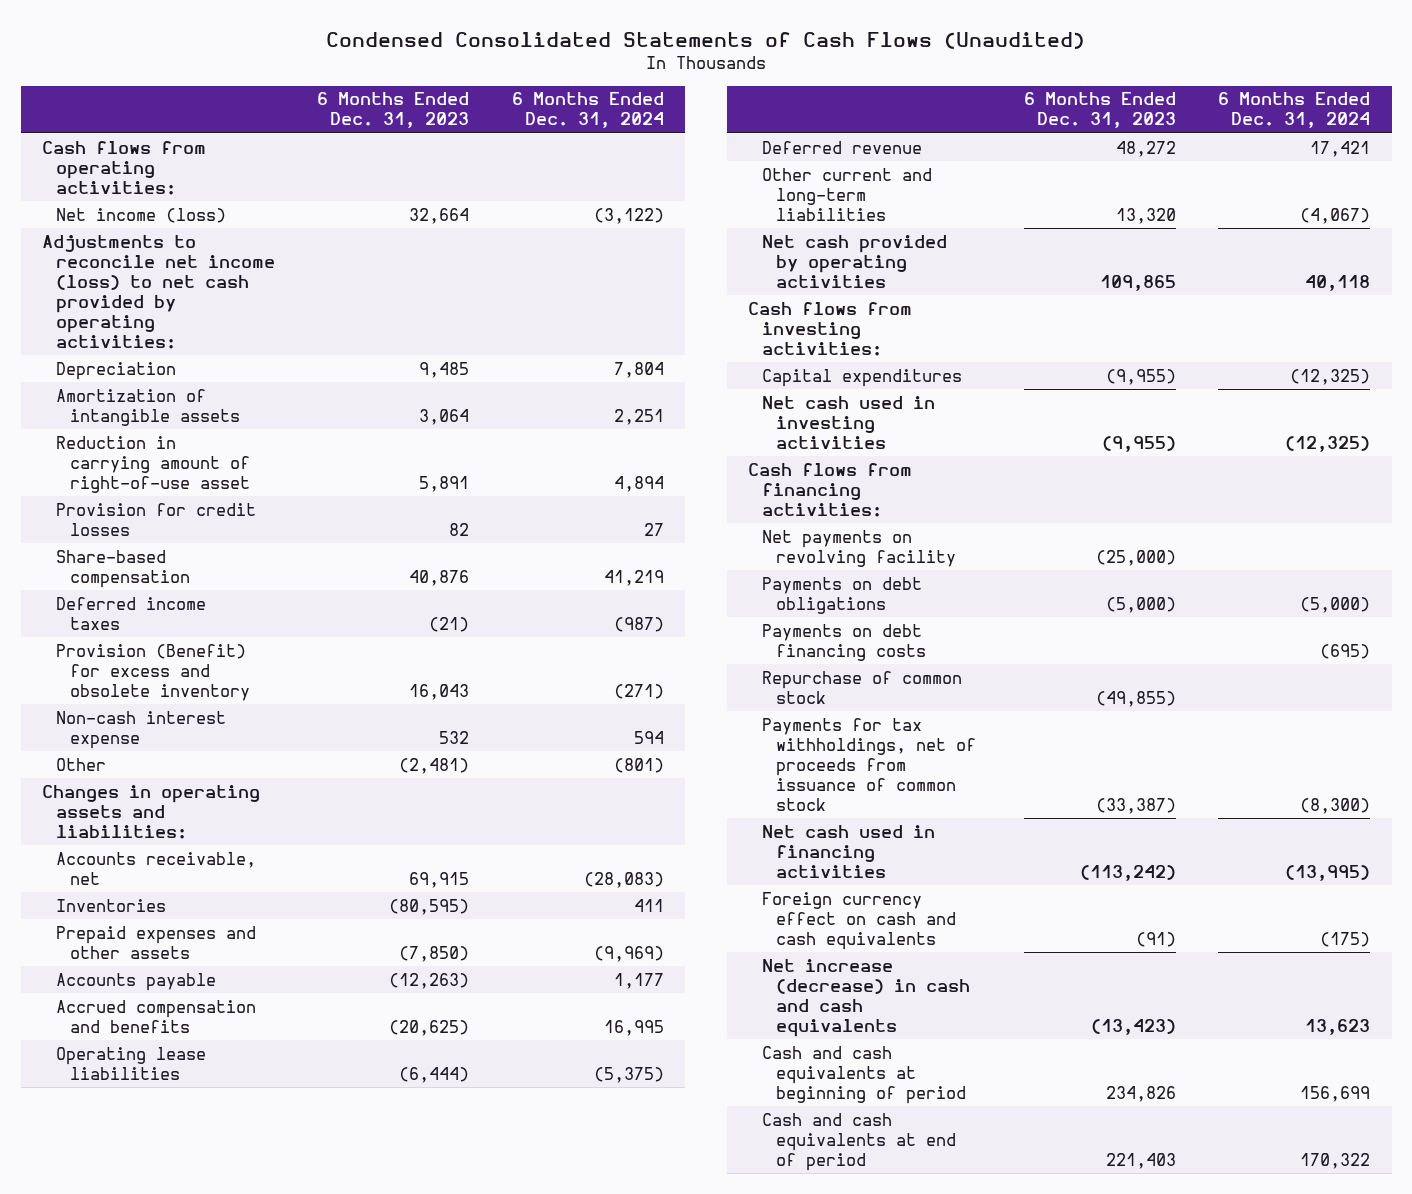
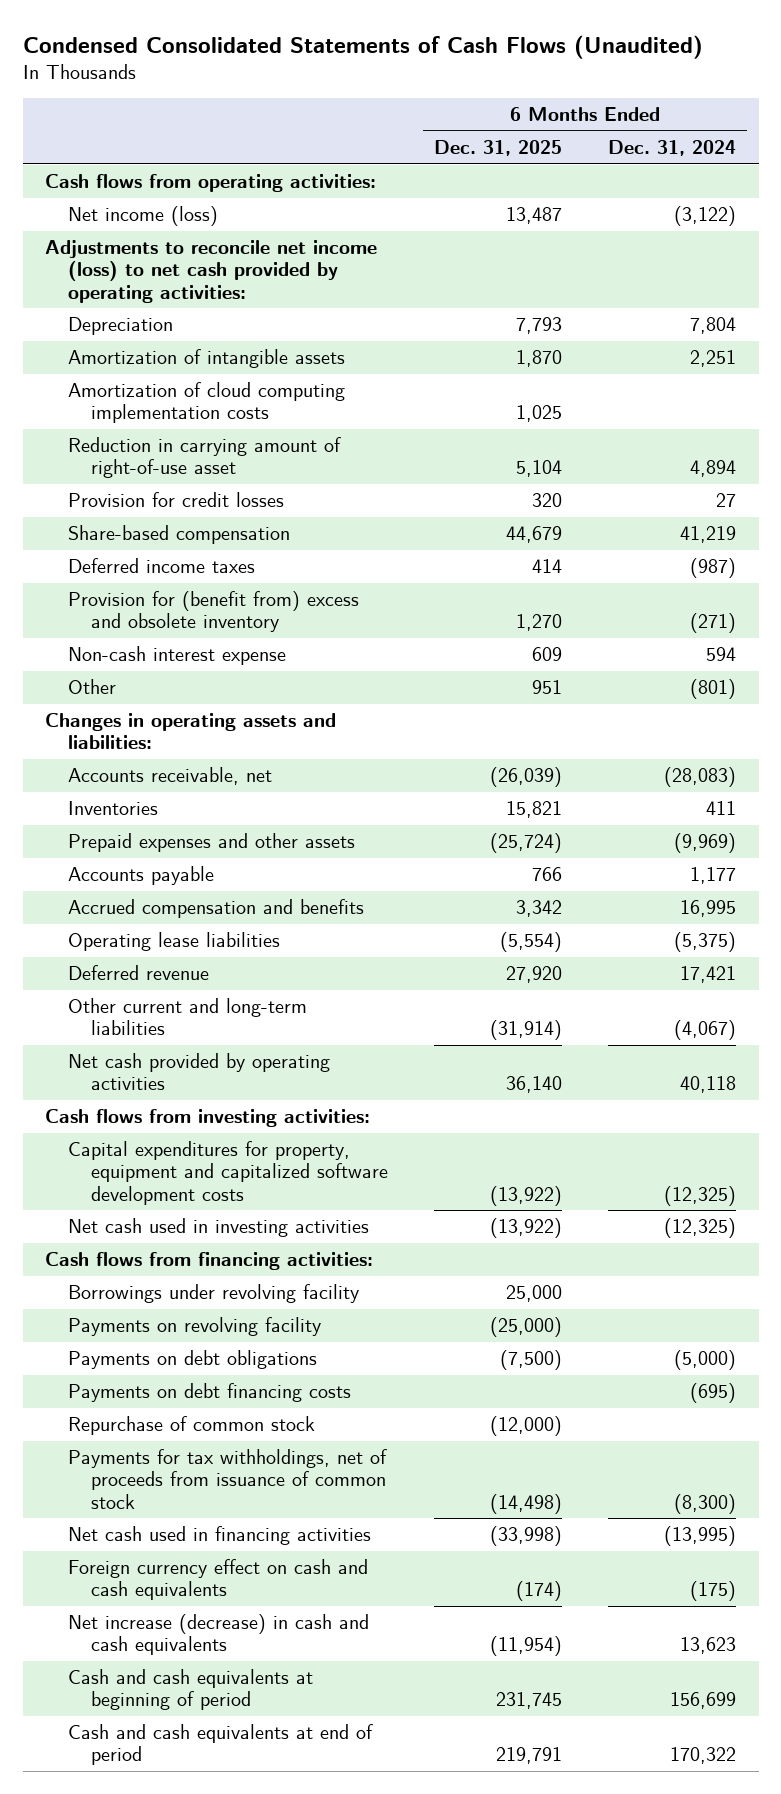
- | 6 Months Ended Dec. 31, 2023 | 6 Months Ended Dec. 31, 2024
+ | 6 Months Ended Dec. 31, 2025 | 6 Months Ended Dec. 31, 2024
+ Amortization of cloud computing implementation costs | 1,025 |
- Provision (Benefit) for excess and obsolete inventory | 16,043 | (271)
+ Provision for (benefit from) excess and obsolete inventory | 1,270 | (271)
- Capital expenditures | (9,955) | (12,325)
+ Capital expenditures for property, equipment and capitalized software development costs | (13,922) | (12,325)
- Net payments on revolving facility | (25,000) |
+ Borrowings under revolving facility | 25,000 |
+ Payments on revolving facility | (25,000) |

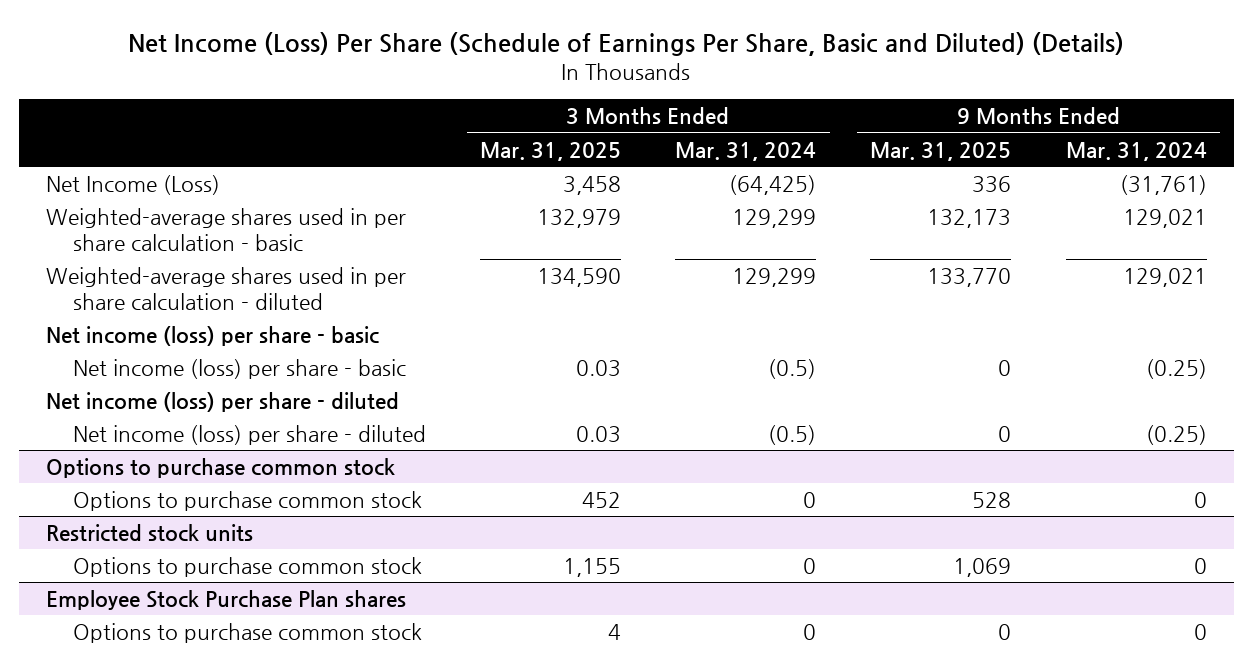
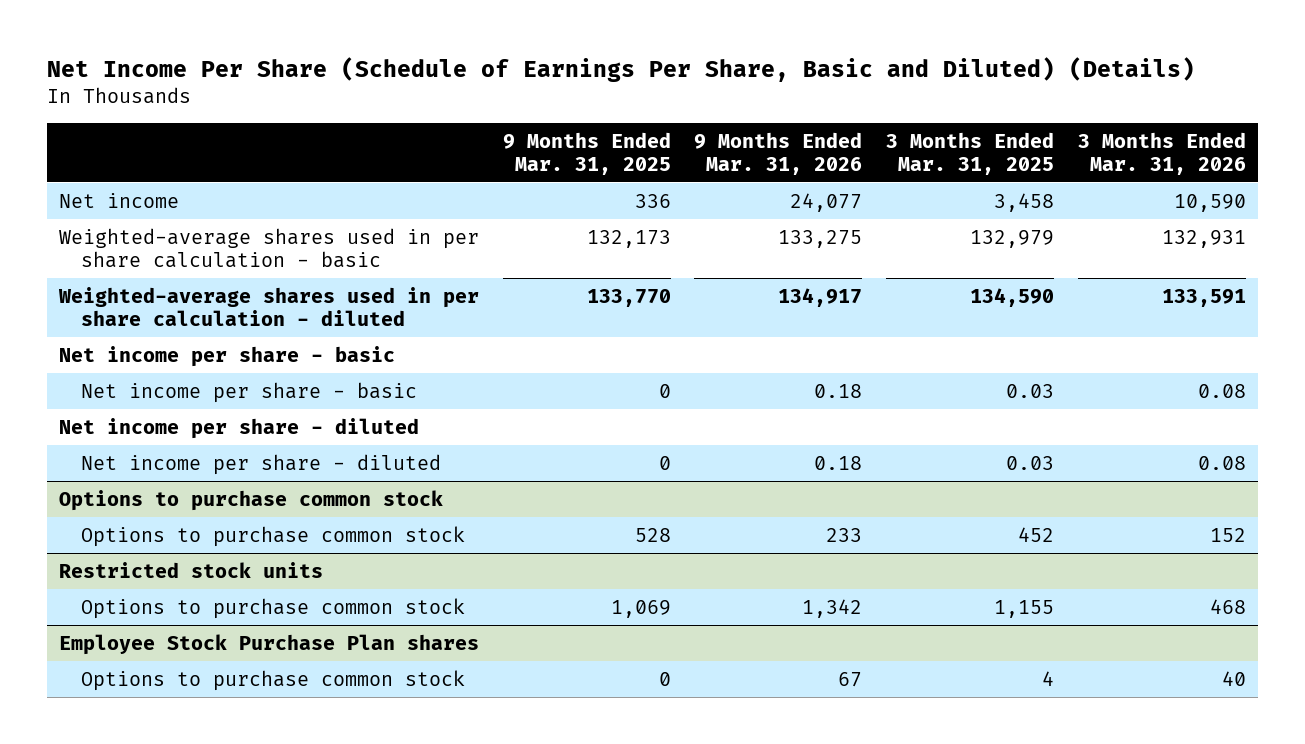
- Net Income (Loss) Per Share (Schedule of Earnings Per Share, Basic and Diluted) (Details)
+ Net Income Per Share (Schedule of Earnings Per Share, Basic and Diluted) (Details)
- | 3 Months Ended Mar. 31, 2025 | 3 Months Ended Mar. 31, 2024 | 9 Months Ended Mar. 31, 2025 | 9 Months Ended Mar. 31, 2024
+ | 9 Months Ended Mar. 31, 2025 | 9 Months Ended Mar. 31, 2026 | 3 Months Ended Mar. 31, 2025 | 3 Months Ended Mar. 31, 2026
- Net Income (Loss) | 3,458 | (64,425) | 336 | (31,761)
+ Net income | 336 | 24,077 | 3,458 | 10,590
- Net income (loss) per share - basic
- Net income (loss) per share - basic | 0.03 | (0.5) | 0 | (0.25)
- Net income (loss) per share - diluted
- Net income (loss) per share - diluted | 0.03 | (0.5) | 0 | (0.25)
+ Net income per share - basic
+ Net income per share - basic | 0 | 0.18 | 0.03 | 0.08
+ Net income per share - diluted
+ Net income per share - diluted | 0 | 0.18 | 0.03 | 0.08

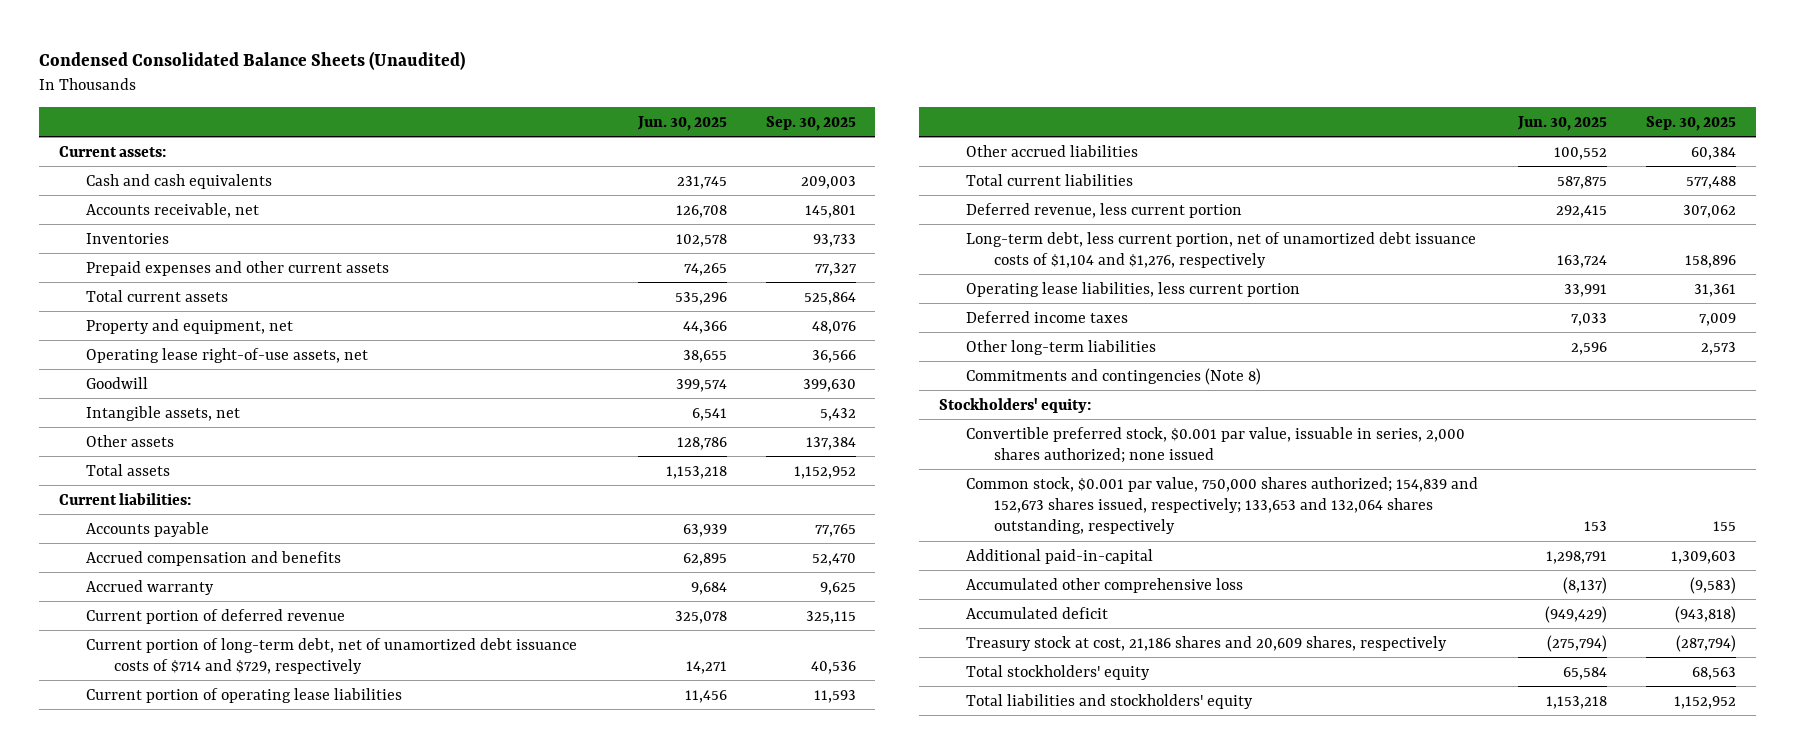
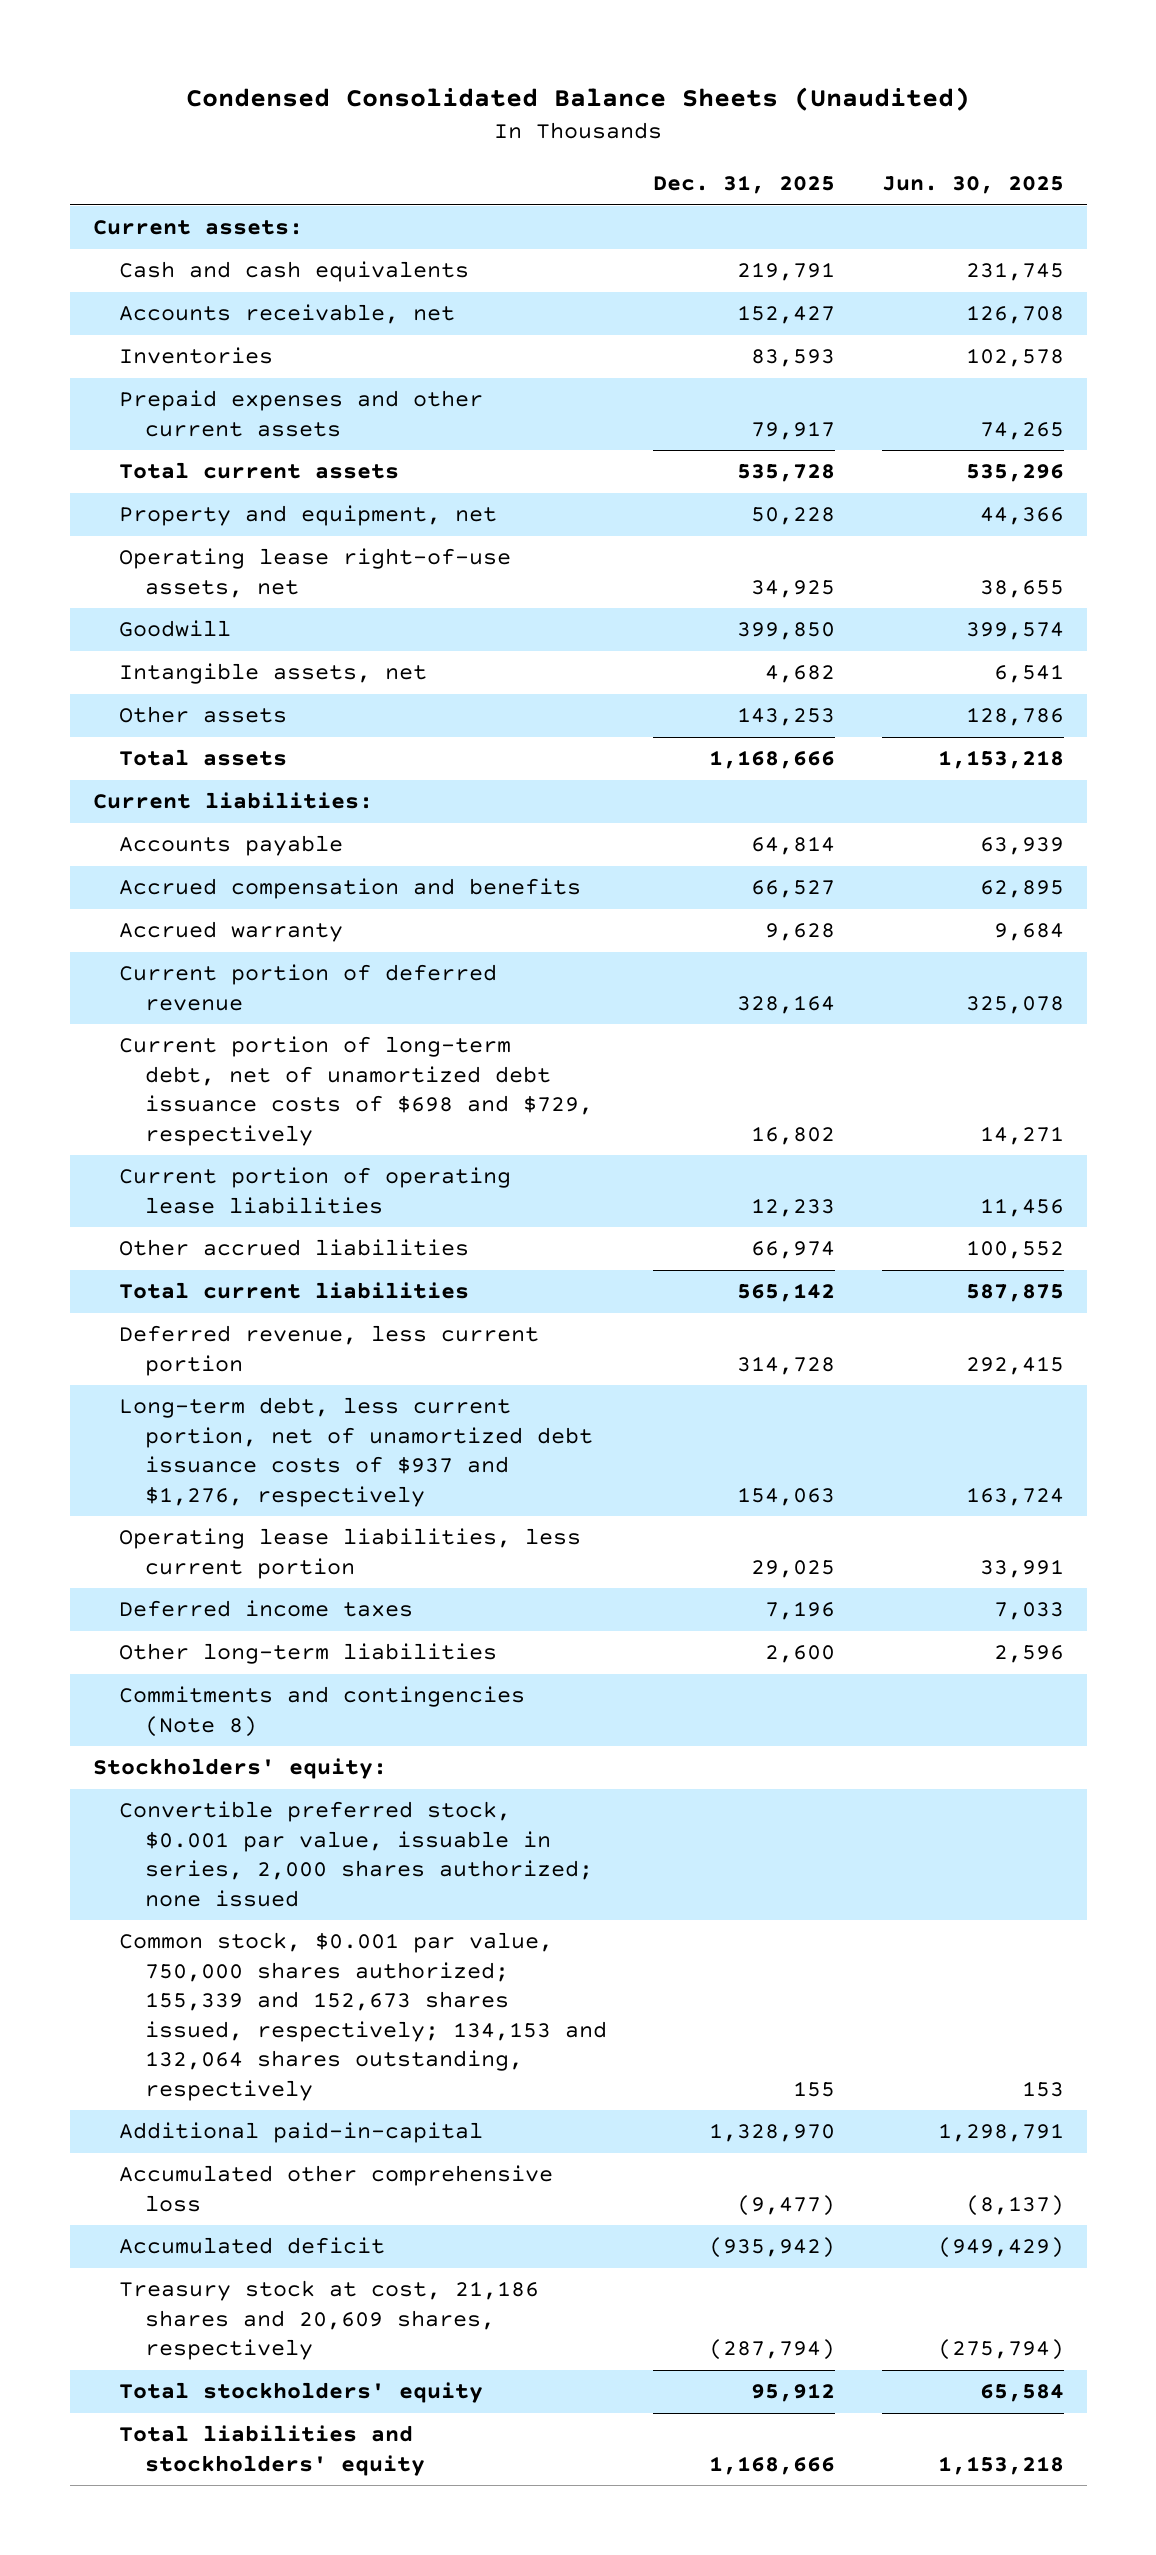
- | Jun. 30, 2025 | Sep. 30, 2025
+ | Dec. 31, 2025 | Jun. 30, 2025
- Current portion of long-term debt, net of unamortized debt issuance costs of $714 and $729, respectively | 14,271 | 40,536
+ Current portion of long-term debt, net of unamortized debt issuance costs of $698 and $729, respectively | 16,802 | 14,271
- Long-term debt, less current portion, net of unamortized debt issuance costs of $1,104 and $1,276, respectively | 163,724 | 158,896
+ Long-term debt, less current portion, net of unamortized debt issuance costs of $937 and $1,276, respectively | 154,063 | 163,724
- Common stock, $0.001 par value, 750,000 shares authorized; 154,839 and 152,673 shares issued, respectively; 133,653 and 132,064 shares outstanding, respectively | 153 | 155
+ Common stock, $0.001 par value, 750,000 shares authorized; 155,339 and 152,673 shares issued, respectively; 134,153 and 132,064 shares outstanding, respectively | 155 | 153

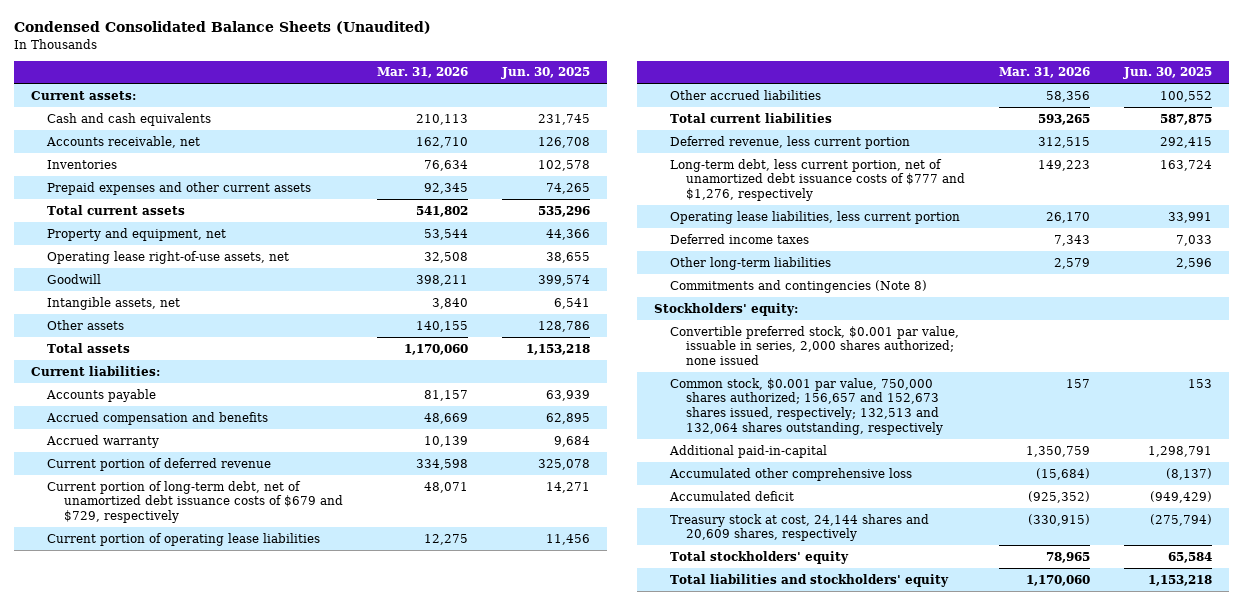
- | Dec. 31, 2025 | Jun. 30, 2025
+ | Mar. 31, 2026 | Jun. 30, 2025
- Current portion of long-term debt, net of unamortized debt issuance costs of $698 and $729, respectively | 16,802 | 14,271
+ Current portion of long-term debt, net of unamortized debt issuance costs of $679 and $729, respectively | 48,071 | 14,271
- Long-term debt, less current portion, net of unamortized debt issuance costs of $937 and $1,276, respectively | 154,063 | 163,724
+ Long-term debt, less current portion, net of unamortized debt issuance costs of $777 and $1,276, respectively | 149,223 | 163,724
- Common stock, $0.001 par value, 750,000 shares authorized; 155,339 and 152,673 shares issued, respectively; 134,153 and 132,064 shares outstanding, respectively | 155 | 153
+ Common stock, $0.001 par value, 750,000 shares authorized; 156,657 and 152,673 shares issued, respectively; 132,513 and 132,064 shares outstanding, respectively | 157 | 153
- Treasury stock at cost, 21,186 shares and 20,609 shares, respectively | (287,794) | (275,794)
+ Treasury stock at cost, 24,144 shares and 20,609 shares, respectively | (330,915) | (275,794)

